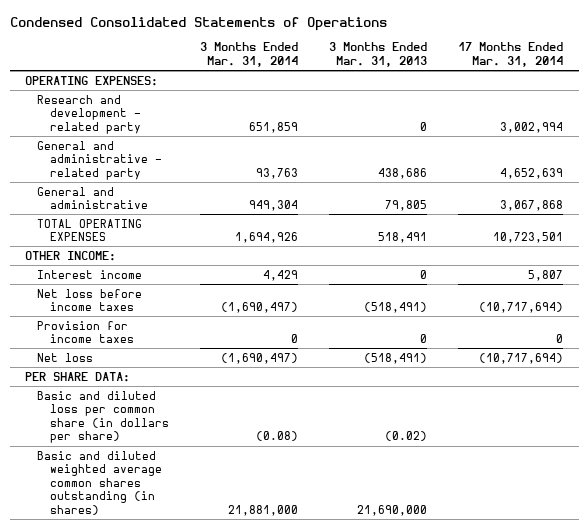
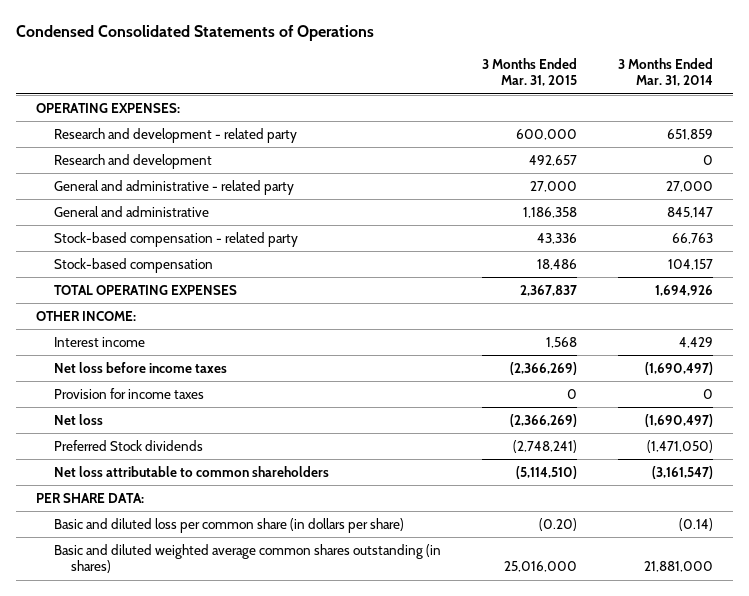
- | 3 Months Ended Mar. 31, 2014 | 3 Months Ended Mar. 31, 2013 | 17 Months Ended Mar. 31, 2014
+ | 3 Months Ended Mar. 31, 2015 | 3 Months Ended Mar. 31, 2014
- General and administrative - related party | 93,763 | 438,686 | 4,652,639
- General and administrative | 949,304 | 79,805 | 3,067,868
+ Research and development | 492,657 | 0
+ General and administrative - related party | 27,000 | 27,000
+ General and administrative | 1,186,358 | 845,147
+ Stock-based compensation - related party | 43,336 | 66,763
+ Stock-based compensation | 18,486 | 104,157
+ Preferred Stock dividends | (2,748,241) | (1,471,050)
+ Net loss attributable to common shareholders | (5,114,510) | (3,161,547)
- Basic and diluted loss per common share (in dollars per share) | (0.08) | (0.02) |
+ Basic and diluted loss per common share (in dollars per share) | (0.20) | (0.14)

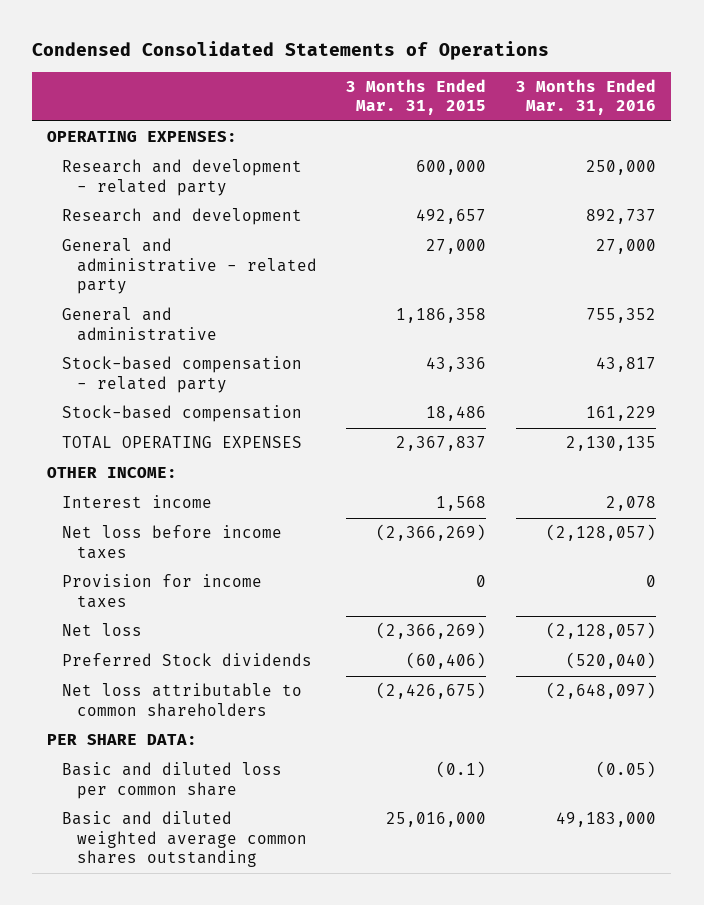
- | 3 Months Ended Mar. 31, 2015 | 3 Months Ended Mar. 31, 2014
+ | 3 Months Ended Mar. 31, 2015 | 3 Months Ended Mar. 31, 2016
- Preferred Stock dividends | (2,748,241) | (1,471,050)
- Net loss attributable to common shareholders | (5,114,510) | (3,161,547)
+ Preferred Stock dividends | (60,406) | (520,040)
+ Net loss attributable to common shareholders | (2,426,675) | (2,648,097)
- Basic and diluted loss per common share (in dollars per share) | (0.20) | (0.14)
- Basic and diluted weighted average common shares outstanding (in shares) | 25,016,000 | 21,881,000
+ Basic and diluted loss per common share | (0.1) | (0.05)
+ Basic and diluted weighted average common shares outstanding | 25,016,000 | 49,183,000

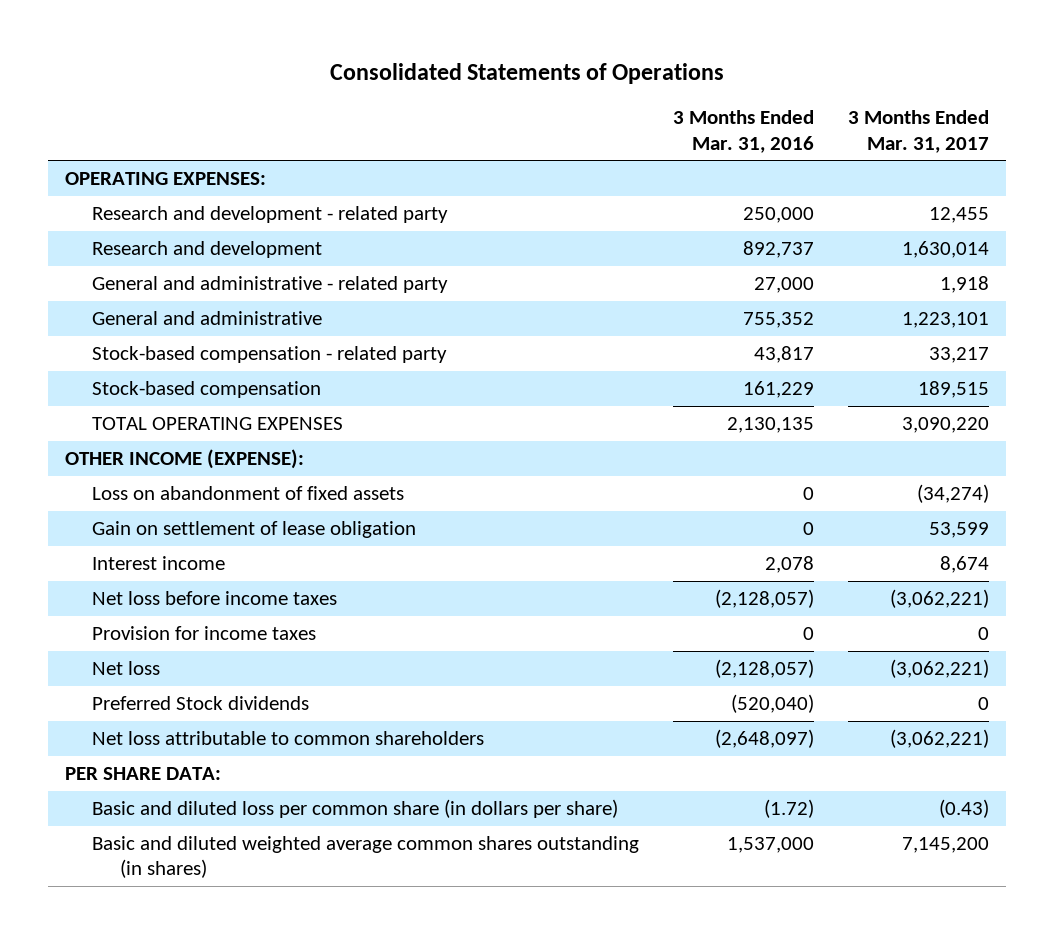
- Condensed Consolidated Statements of Operations
+ Consolidated Statements of Operations
- | 3 Months Ended Mar. 31, 2015 | 3 Months Ended Mar. 31, 2016
+ | 3 Months Ended Mar. 31, 2016 | 3 Months Ended Mar. 31, 2017
- OTHER INCOME:
+ OTHER INCOME (EXPENSE):
+ Loss on abandonment of fixed assets | 0 | (34,274)
+ Gain on settlement of lease obligation | 0 | 53,599
- Basic and diluted loss per common share | (0.1) | (0.05)
- Basic and diluted weighted average common shares outstanding | 25,016,000 | 49,183,000
+ Basic and diluted loss per common share (in dollars per share) | (1.72) | (0.43)
+ Basic and diluted weighted average common shares outstanding (in shares) | 1,537,000 | 7,145,200

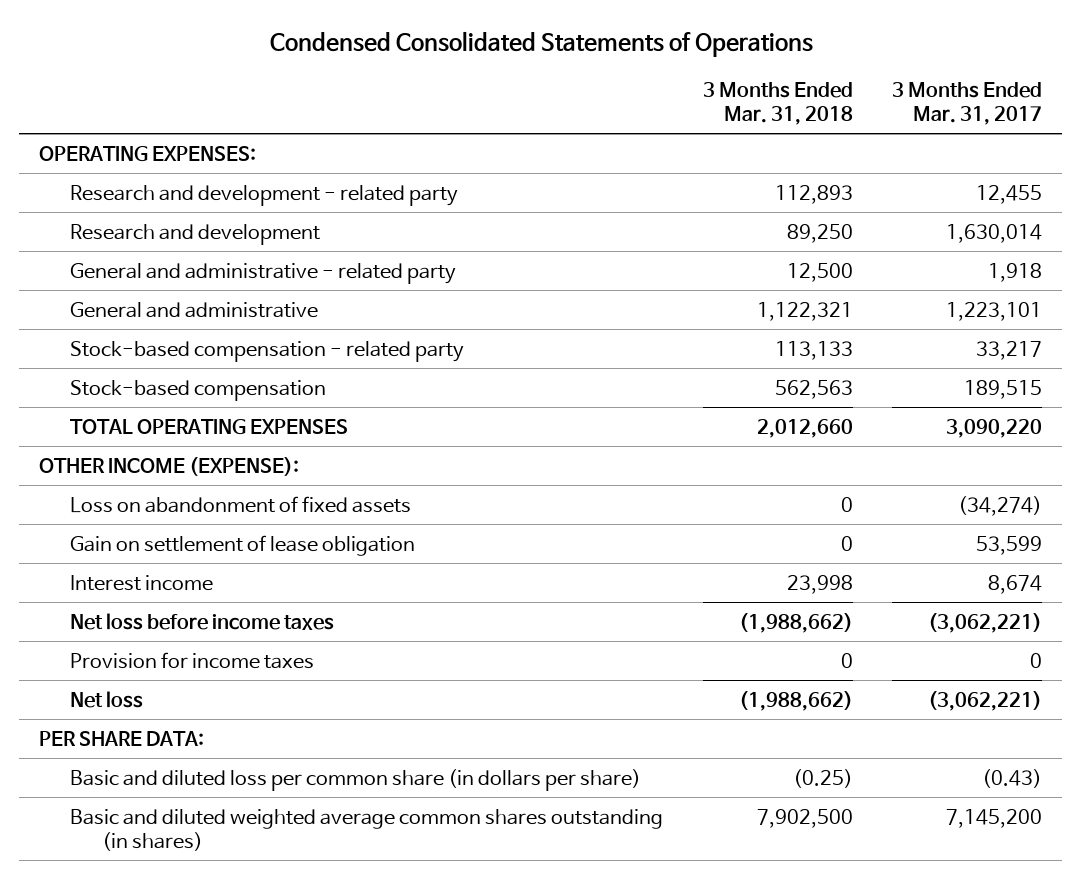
- Consolidated Statements of Operations
+ Condensed Consolidated Statements of Operations
- | 3 Months Ended Mar. 31, 2016 | 3 Months Ended Mar. 31, 2017
+ | 3 Months Ended Mar. 31, 2018 | 3 Months Ended Mar. 31, 2017
- Preferred Stock dividends | (520,040) | 0
- Net loss attributable to common shareholders | (2,648,097) | (3,062,221)

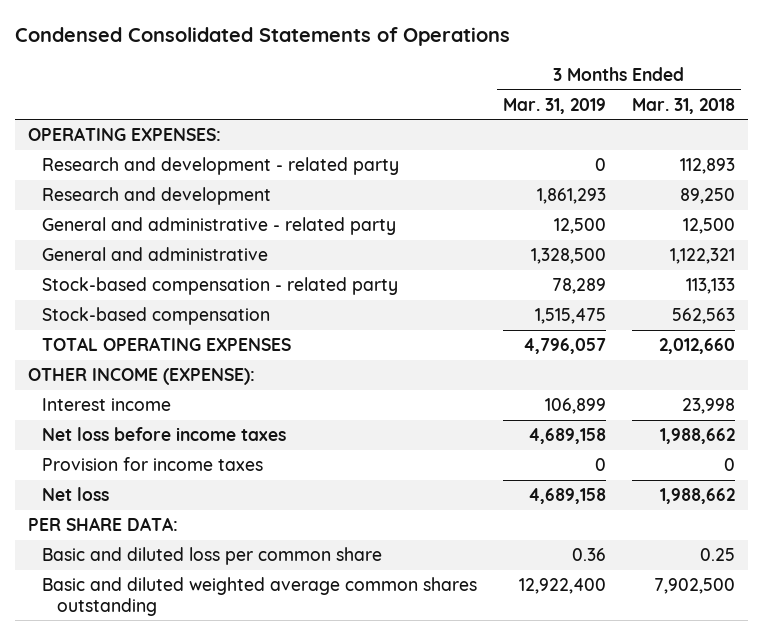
- | 3 Months Ended Mar. 31, 2018 | 3 Months Ended Mar. 31, 2017
+ | 3 Months Ended Mar. 31, 2019 | 3 Months Ended Mar. 31, 2018
- Loss on abandonment of fixed assets | 0 | (34,274)
- Gain on settlement of lease obligation | 0 | 53,599
- Net loss before income taxes | (1,988,662) | (3,062,221)
+ Net loss before income taxes | 4,689,158 | 1,988,662
- Net loss | (1,988,662) | (3,062,221)
+ Net loss | 4,689,158 | 1,988,662
- Basic and diluted loss per common share (in dollars per share) | (0.25) | (0.43)
- Basic and diluted weighted average common shares outstanding (in shares) | 7,902,500 | 7,145,200
+ Basic and diluted loss per common share | 0.36 | 0.25
+ Basic and diluted weighted average common shares outstanding | 12,922,400 | 7,902,500

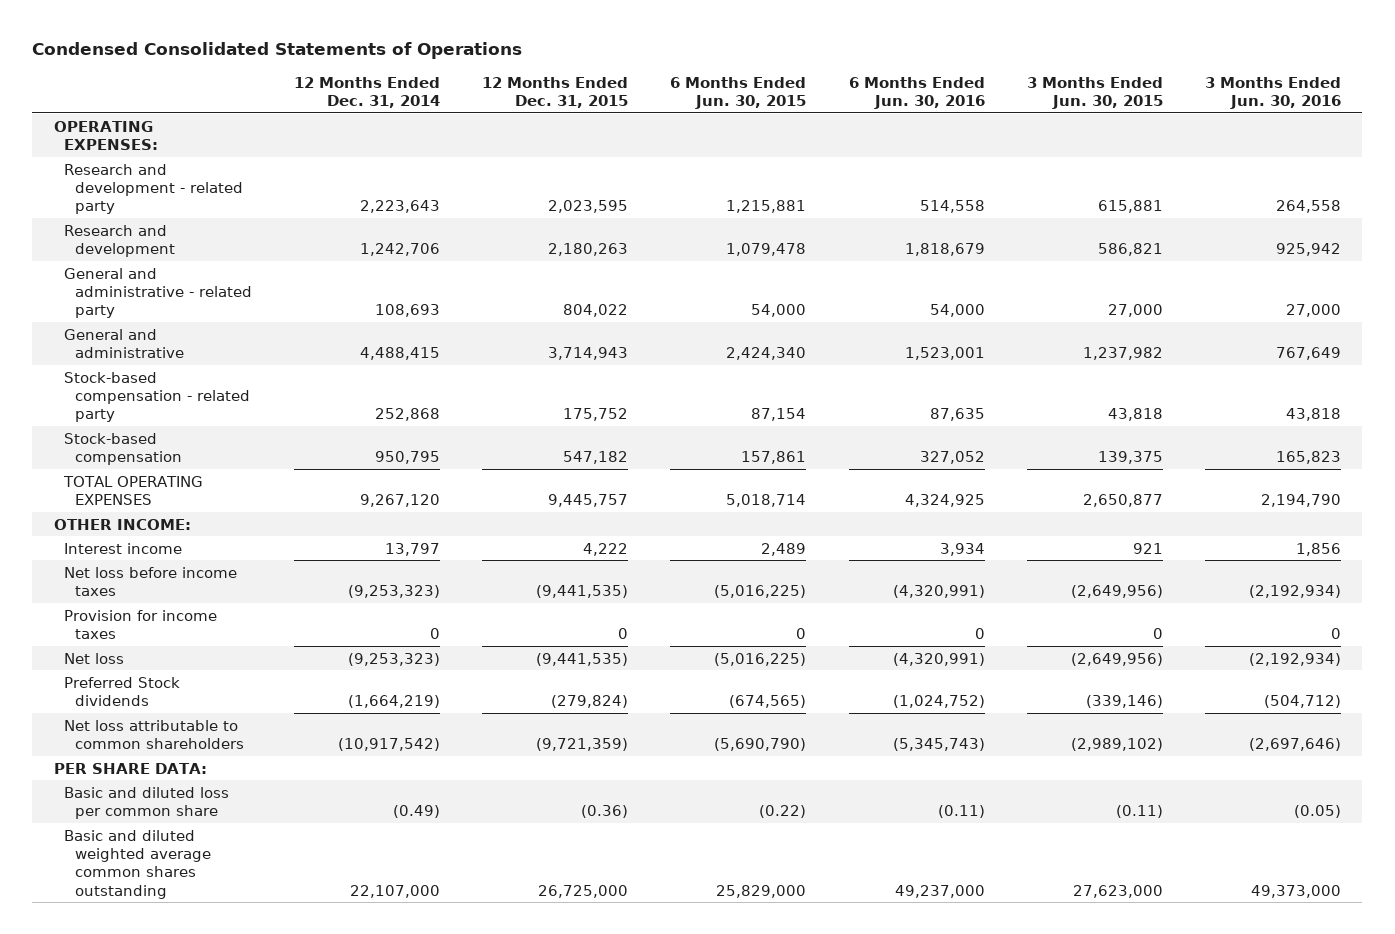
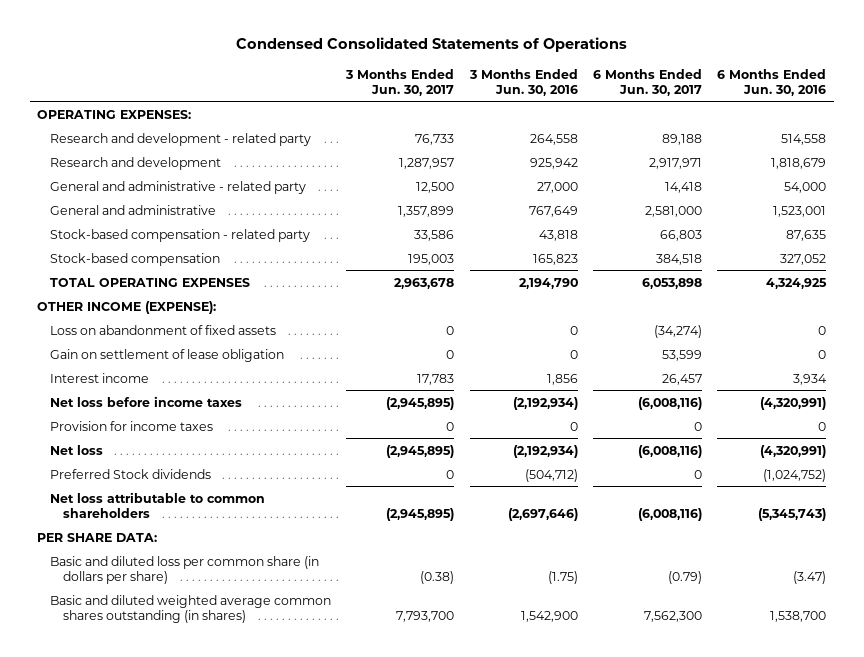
- | 12 Months Ended Dec. 31, 2014 | 12 Months Ended Dec. 31, 2015 | 6 Months Ended Jun. 30, 2015 | 6 Months Ended Jun. 30, 2016 | 3 Months Ended Jun. 30, 2015 | 3 Months Ended Jun. 30, 2016
+ | 3 Months Ended Jun. 30, 2017 | 3 Months Ended Jun. 30, 2016 | 6 Months Ended Jun. 30, 2017 | 6 Months Ended Jun. 30, 2016
- OTHER INCOME:
+ OTHER INCOME (EXPENSE):
+ Loss on abandonment of fixed assets | 0 | 0 | (34,274) | 0
+ Gain on settlement of lease obligation | 0 | 0 | 53,599 | 0
- Basic and diluted loss per common share | (0.49) | (0.36) | (0.22) | (0.11) | (0.11) | (0.05)
- Basic and diluted weighted average common shares outstanding | 22,107,000 | 26,725,000 | 25,829,000 | 49,237,000 | 27,623,000 | 49,373,000
+ Basic and diluted loss per common share (in dollars per share) | (0.38) | (1.75) | (0.79) | (3.47)
+ Basic and diluted weighted average common shares outstanding (in shares) | 7,793,700 | 1,542,900 | 7,562,300 | 1,538,700

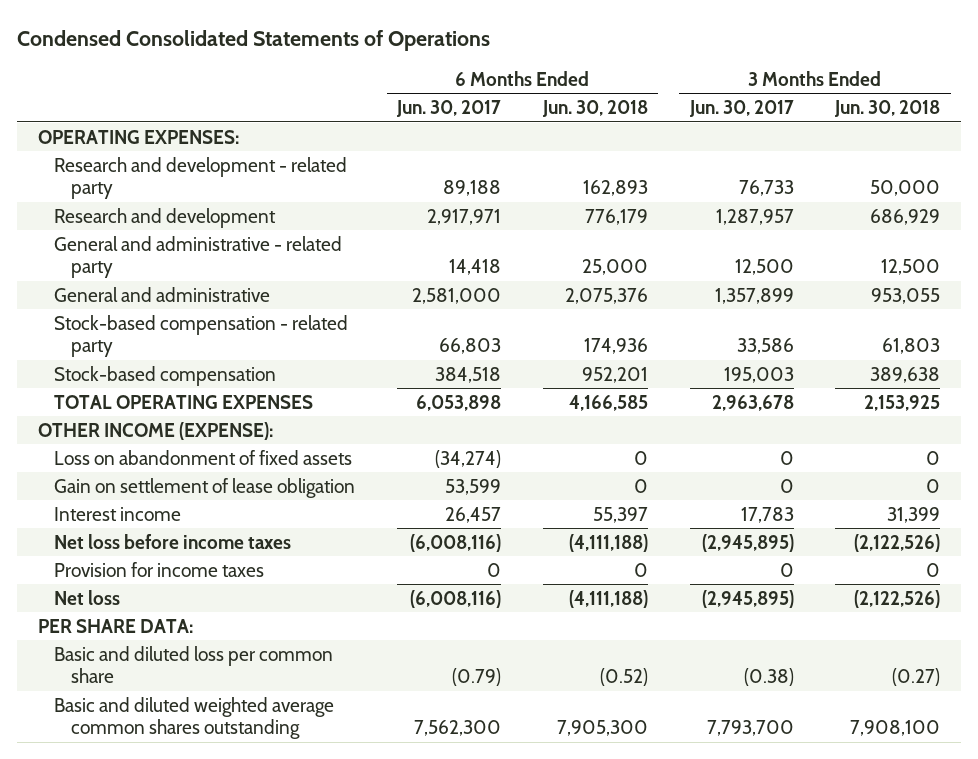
- | 3 Months Ended Jun. 30, 2017 | 3 Months Ended Jun. 30, 2016 | 6 Months Ended Jun. 30, 2017 | 6 Months Ended Jun. 30, 2016
+ | 6 Months Ended Jun. 30, 2017 | 6 Months Ended Jun. 30, 2018 | 3 Months Ended Jun. 30, 2017 | 3 Months Ended Jun. 30, 2018
- Preferred Stock dividends | 0 | (504,712) | 0 | (1,024,752)
- Net loss attributable to common shareholders | (2,945,895) | (2,697,646) | (6,008,116) | (5,345,743)
- Basic and diluted loss per common share (in dollars per share) | (0.38) | (1.75) | (0.79) | (3.47)
- Basic and diluted weighted average common shares outstanding (in shares) | 7,793,700 | 1,542,900 | 7,562,300 | 1,538,700
+ Basic and diluted loss per common share | (0.79) | (0.52) | (0.38) | (0.27)
+ Basic and diluted weighted average common shares outstanding | 7,562,300 | 7,905,300 | 7,793,700 | 7,908,100

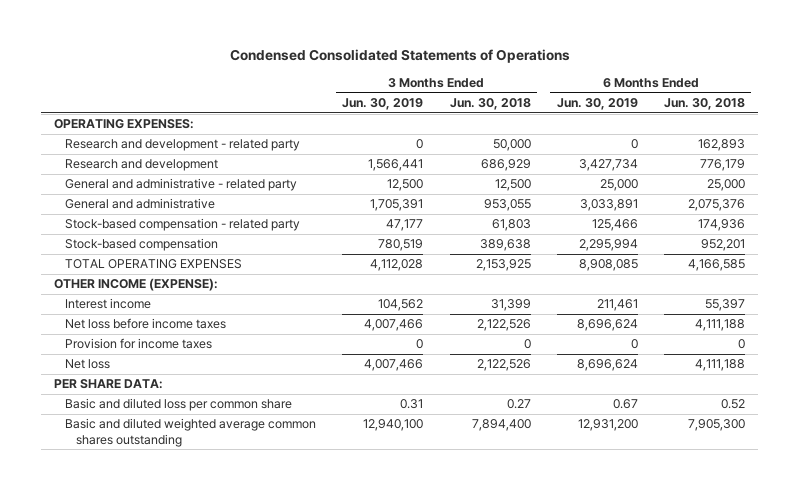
- | 6 Months Ended Jun. 30, 2017 | 6 Months Ended Jun. 30, 2018 | 3 Months Ended Jun. 30, 2017 | 3 Months Ended Jun. 30, 2018
+ | 3 Months Ended Jun. 30, 2019 | 3 Months Ended Jun. 30, 2018 | 6 Months Ended Jun. 30, 2019 | 6 Months Ended Jun. 30, 2018
- Loss on abandonment of fixed assets | (34,274) | 0 | 0 | 0
- Gain on settlement of lease obligation | 53,599 | 0 | 0 | 0
- Net loss before income taxes | (6,008,116) | (4,111,188) | (2,945,895) | (2,122,526)
+ Net loss before income taxes | 4,007,466 | 2,122,526 | 8,696,624 | 4,111,188
- Net loss | (6,008,116) | (4,111,188) | (2,945,895) | (2,122,526)
+ Net loss | 4,007,466 | 2,122,526 | 8,696,624 | 4,111,188
- Basic and diluted loss per common share | (0.79) | (0.52) | (0.38) | (0.27)
- Basic and diluted weighted average common shares outstanding | 7,562,300 | 7,905,300 | 7,793,700 | 7,908,100
+ Basic and diluted loss per common share | 0.31 | 0.27 | 0.67 | 0.52
+ Basic and diluted weighted average common shares outstanding | 12,940,100 | 7,894,400 | 12,931,200 | 7,905,300

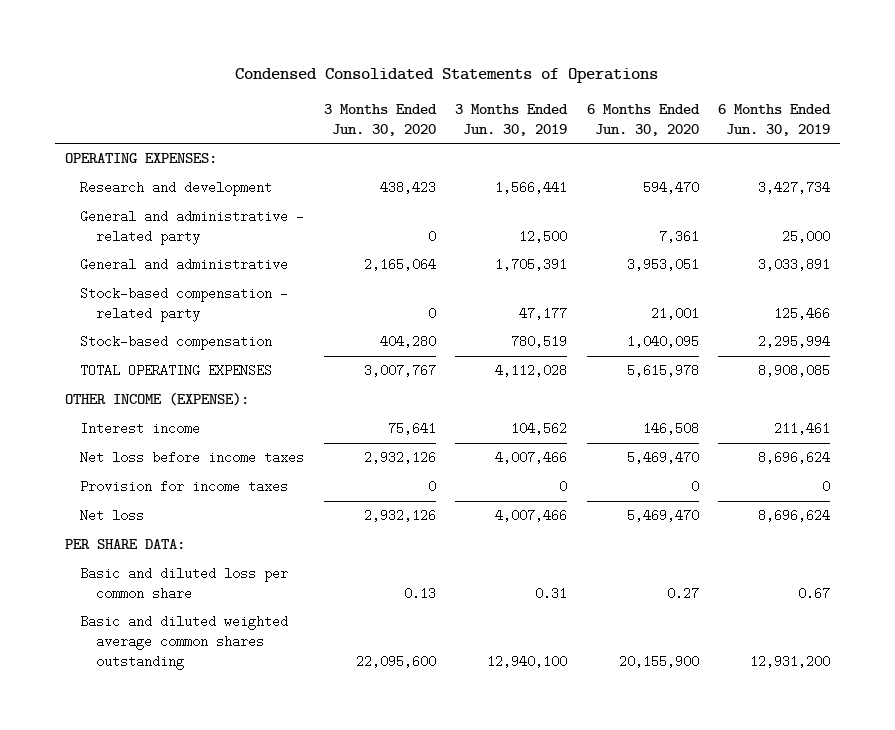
- | 3 Months Ended Jun. 30, 2019 | 3 Months Ended Jun. 30, 2018 | 6 Months Ended Jun. 30, 2019 | 6 Months Ended Jun. 30, 2018
+ | 3 Months Ended Jun. 30, 2020 | 3 Months Ended Jun. 30, 2019 | 6 Months Ended Jun. 30, 2020 | 6 Months Ended Jun. 30, 2019
- Research and development - related party | 0 | 50,000 | 0 | 162,893

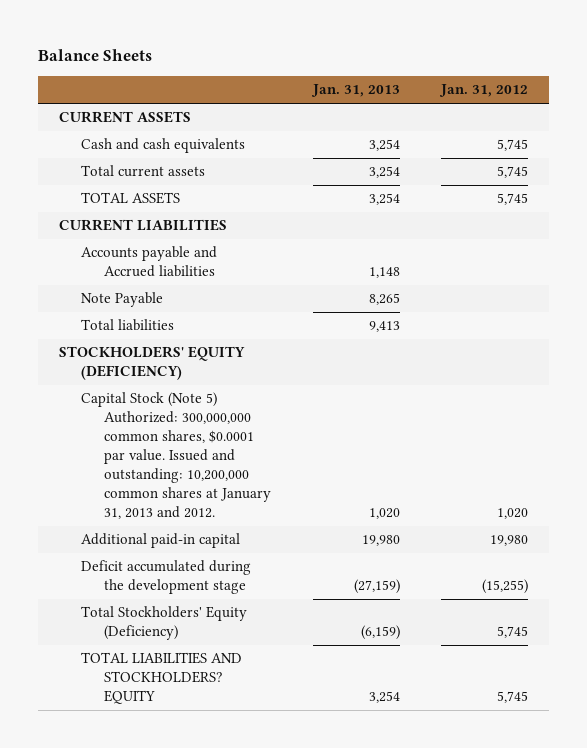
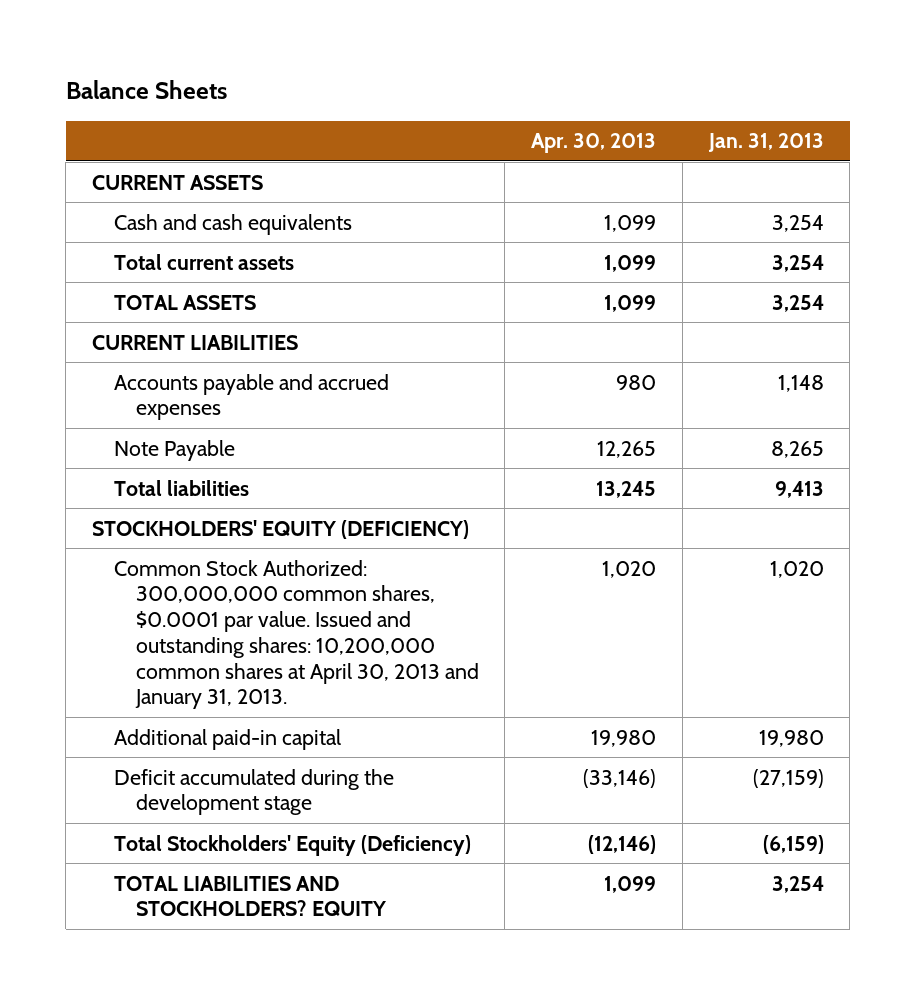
- | Jan. 31, 2013 | Jan. 31, 2012
+ | Apr. 30, 2013 | Jan. 31, 2013
- Accounts payable and Accrued liabilities | 1,148 |
+ Accounts payable and accrued expenses | 980 | 1,148
- Capital Stock (Note 5) Authorized: 300,000,000 common shares, $0.0001 par value. Issued and outstanding: 10,200,000 common shares at January 31, 2013 and 2012. | 1,020 | 1,020
+ Common Stock Authorized: 300,000,000 common shares, $0.0001 par value. Issued and outstanding shares: 10,200,000 common shares at April 30, 2013 and January 31, 2013. | 1,020 | 1,020

